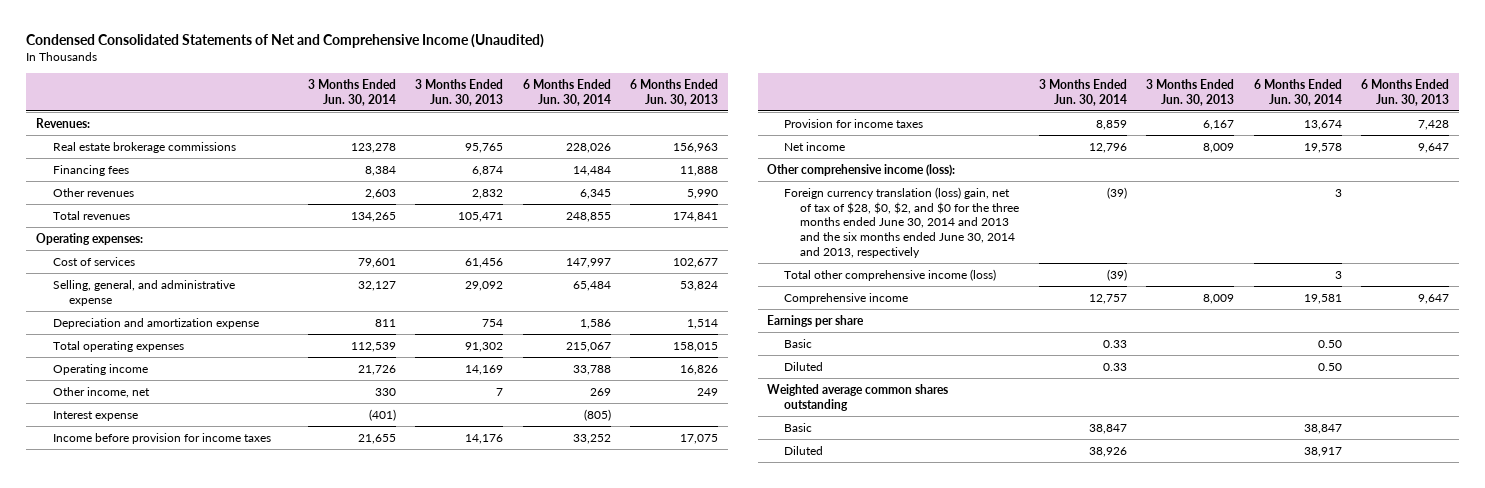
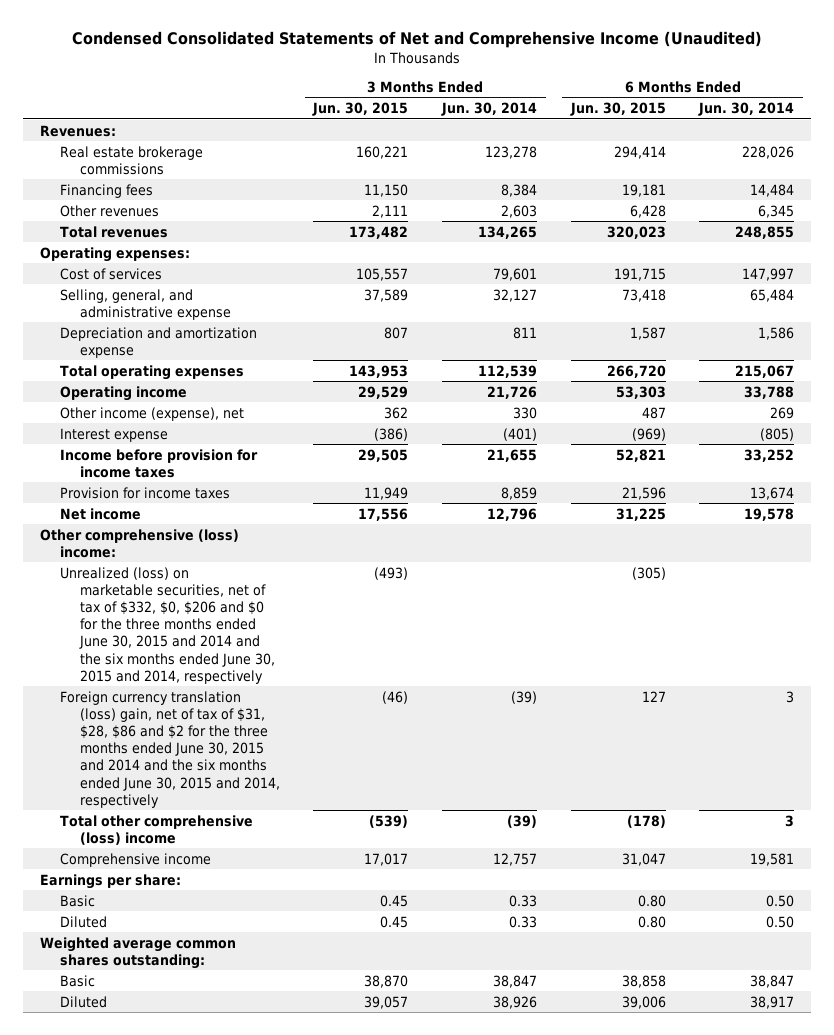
- | 3 Months Ended Jun. 30, 2014 | 3 Months Ended Jun. 30, 2013 | 6 Months Ended Jun. 30, 2014 | 6 Months Ended Jun. 30, 2013
+ | 3 Months Ended Jun. 30, 2015 | 3 Months Ended Jun. 30, 2014 | 6 Months Ended Jun. 30, 2015 | 6 Months Ended Jun. 30, 2014
- Other income, net | 330 | 7 | 269 | 249
+ Other income (expense), net | 362 | 330 | 487 | 269
- Other comprehensive income (loss):
- Foreign currency translation (loss) gain, net of tax of $28, $0, $2, and $0 for the three months ended June 30, 2014 and 2013 and the six months ended June 30, 2014 and 2013, respectively | (39) | | 3 |
- Total other comprehensive income (loss) | (39) | | 3 |
+ Other comprehensive (loss) income:
+ Unrealized (loss) on marketable securities, net of tax of $332, $0, $206 and $0 for the three months ended June 30, 2015 and 2014 and the six months ended June 30, 2015 and 2014, respectively | (493) | | (305) |
+ Foreign currency translation (loss) gain, net of tax of $31, $28, $86 and $2 for the three months ended June 30, 2015 and 2014 and the six months ended June 30, 2015 and 2014, respectively | (46) | (39) | 127 | 3
+ Total other comprehensive (loss) income | (539) | (39) | (178) | 3
- Earnings per share
+ Earnings per share:
- Weighted average common shares outstanding
+ Weighted average common shares outstanding:

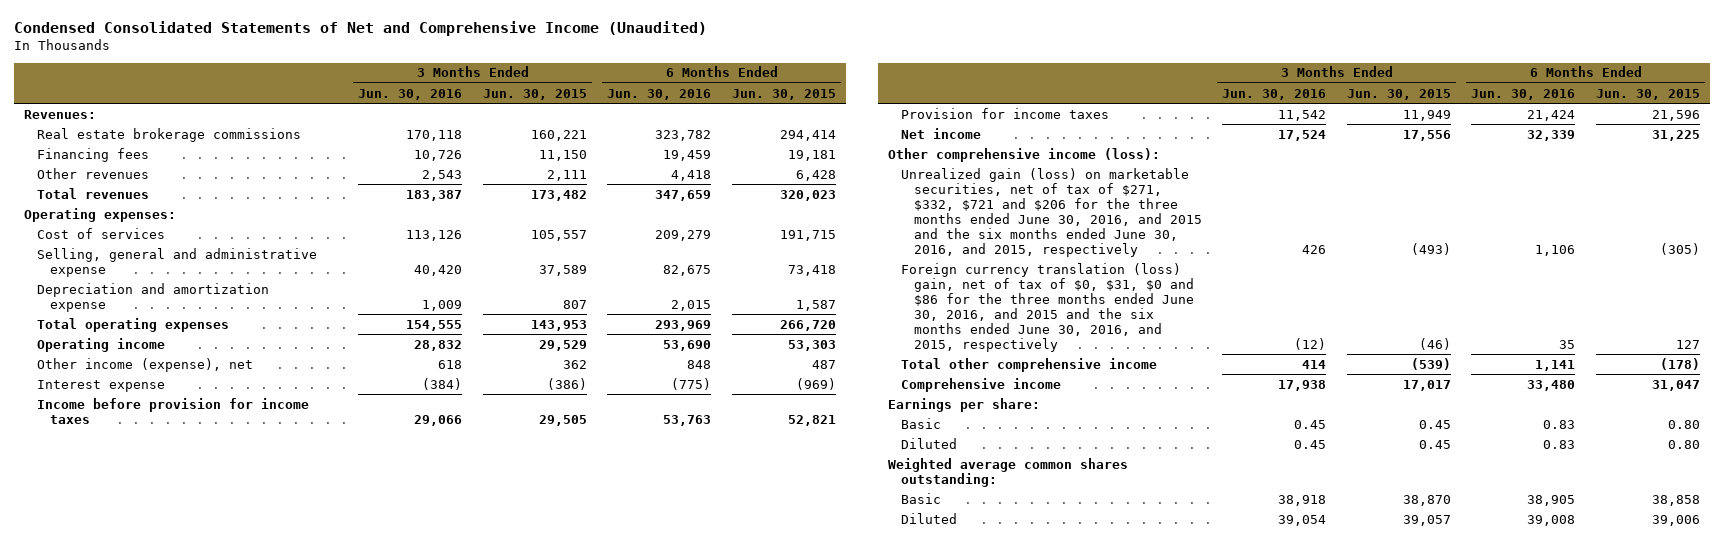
- | 3 Months Ended Jun. 30, 2015 | 3 Months Ended Jun. 30, 2014 | 6 Months Ended Jun. 30, 2015 | 6 Months Ended Jun. 30, 2014
+ | 3 Months Ended Jun. 30, 2016 | 3 Months Ended Jun. 30, 2015 | 6 Months Ended Jun. 30, 2016 | 6 Months Ended Jun. 30, 2015
- Selling, general, and administrative expense | 37,589 | 32,127 | 73,418 | 65,484
+ Selling, general and administrative expense | 40,420 | 37,589 | 82,675 | 73,418
- Other comprehensive (loss) income:
- Unrealized (loss) on marketable securities, net of tax of $332, $0, $206 and $0 for the three months ended June 30, 2015 and 2014 and the six months ended June 30, 2015 and 2014, respectively | (493) | | (305) |
- Foreign currency translation (loss) gain, net of tax of $31, $28, $86 and $2 for the three months ended June 30, 2015 and 2014 and the six months ended June 30, 2015 and 2014, respectively | (46) | (39) | 127 | 3
- Total other comprehensive (loss) income | (539) | (39) | (178) | 3
+ Other comprehensive income (loss):
+ Unrealized gain (loss) on marketable securities, net of tax of $271, $332, $721 and $206 for the three months ended June 30, 2016, and 2015 and the six months ended June 30, 2016, and 2015, respectively | 426 | (493) | 1,106 | (305)
+ Foreign currency translation (loss) gain, net of tax of $0, $31, $0 and $86 for the three months ended June 30, 2016, and 2015 and the six months ended June 30, 2016, and 2015, respectively | (12) | (46) | 35 | 127
+ Total other comprehensive income | 414 | (539) | 1,141 | (178)

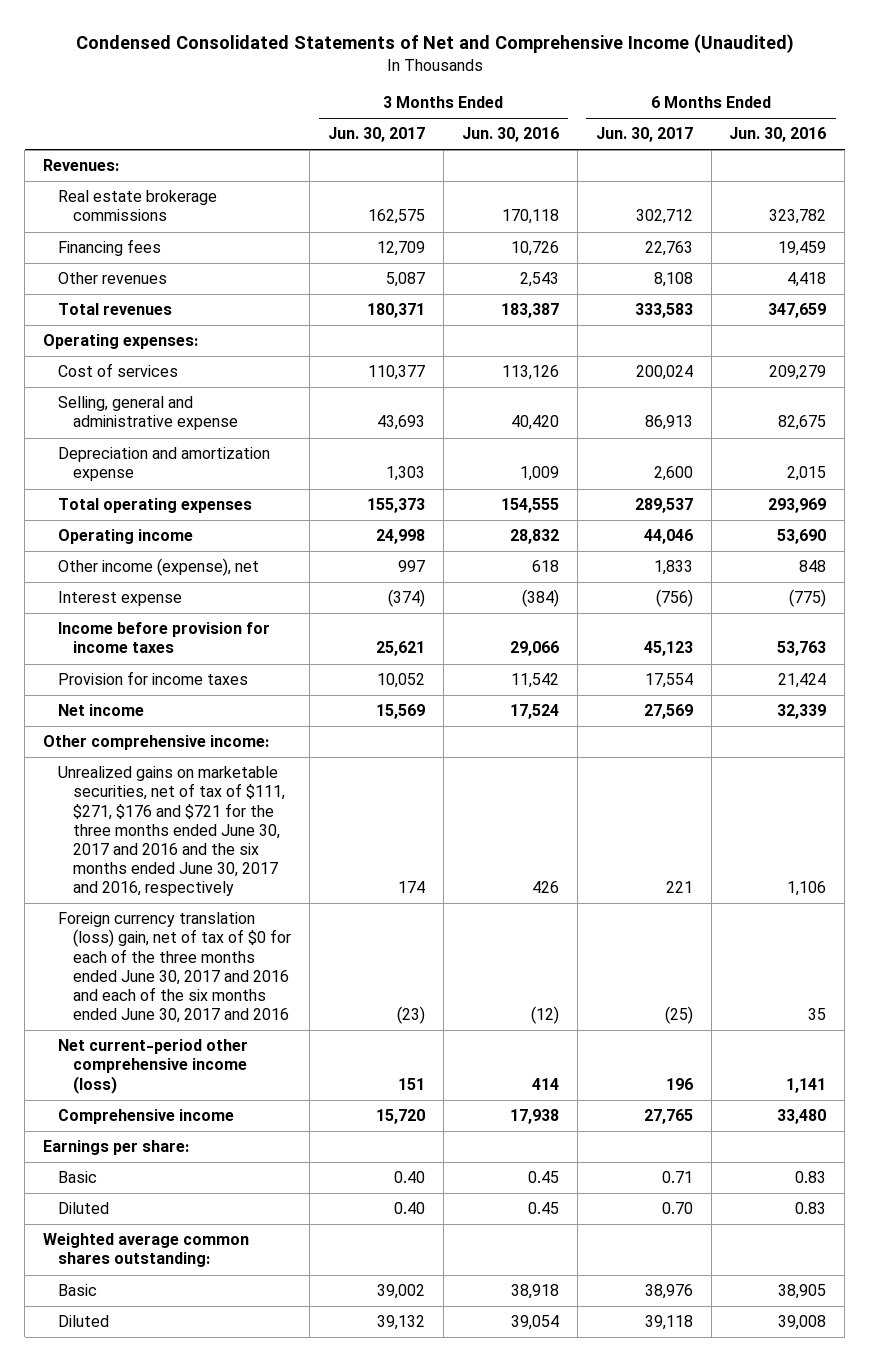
- | 3 Months Ended Jun. 30, 2016 | 3 Months Ended Jun. 30, 2015 | 6 Months Ended Jun. 30, 2016 | 6 Months Ended Jun. 30, 2015
+ | 3 Months Ended Jun. 30, 2017 | 3 Months Ended Jun. 30, 2016 | 6 Months Ended Jun. 30, 2017 | 6 Months Ended Jun. 30, 2016
- Other comprehensive income (loss):
- Unrealized gain (loss) on marketable securities, net of tax of $271, $332, $721 and $206 for the three months ended June 30, 2016, and 2015 and the six months ended June 30, 2016, and 2015, respectively | 426 | (493) | 1,106 | (305)
- Foreign currency translation (loss) gain, net of tax of $0, $31, $0 and $86 for the three months ended June 30, 2016, and 2015 and the six months ended June 30, 2016, and 2015, respectively | (12) | (46) | 35 | 127
- Total other comprehensive income | 414 | (539) | 1,141 | (178)
+ Other comprehensive income:
+ Unrealized gains on marketable securities, net of tax of $111, $271, $176 and $721 for the three months ended June 30, 2017 and 2016 and the six months ended June 30, 2017 and 2016, respectively | 174 | 426 | 221 | 1,106
+ Foreign currency translation (loss) gain, net of tax of $0 for each of the three months ended June 30, 2017 and 2016 and each of the six months ended June 30, 2017 and 2016 | (23) | (12) | (25) | 35
+ Net current-period other comprehensive income (loss) | 151 | 414 | 196 | 1,141

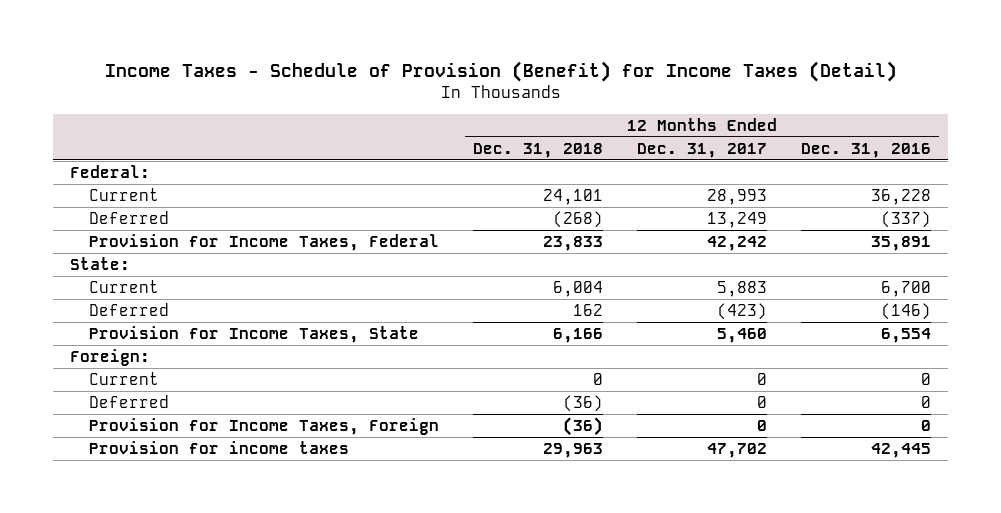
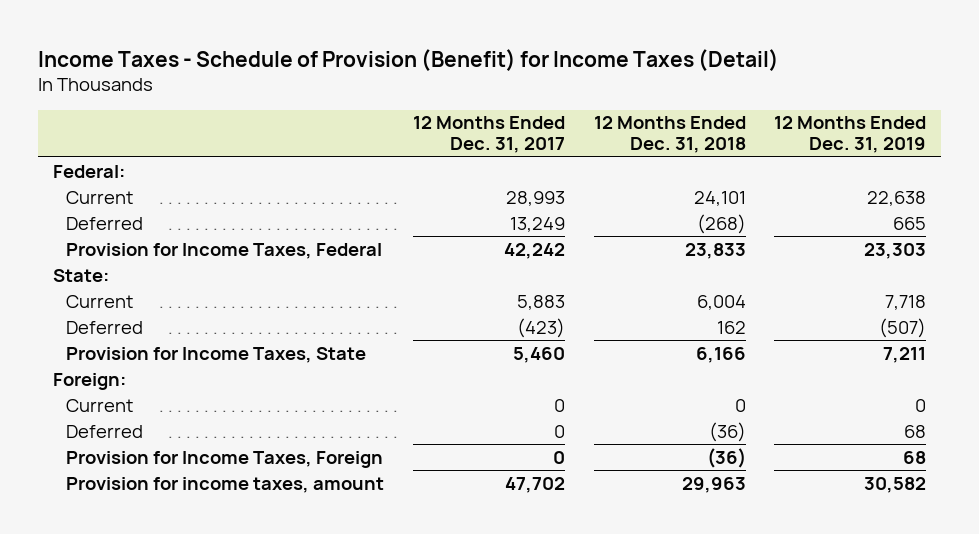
- | 12 Months Ended Dec. 31, 2018 | 12 Months Ended Dec. 31, 2017 | 12 Months Ended Dec. 31, 2016
+ | 12 Months Ended Dec. 31, 2017 | 12 Months Ended Dec. 31, 2018 | 12 Months Ended Dec. 31, 2019
- Provision for income taxes | 29,963 | 47,702 | 42,445
+ Provision for income taxes, amount | 47,702 | 29,963 | 30,582

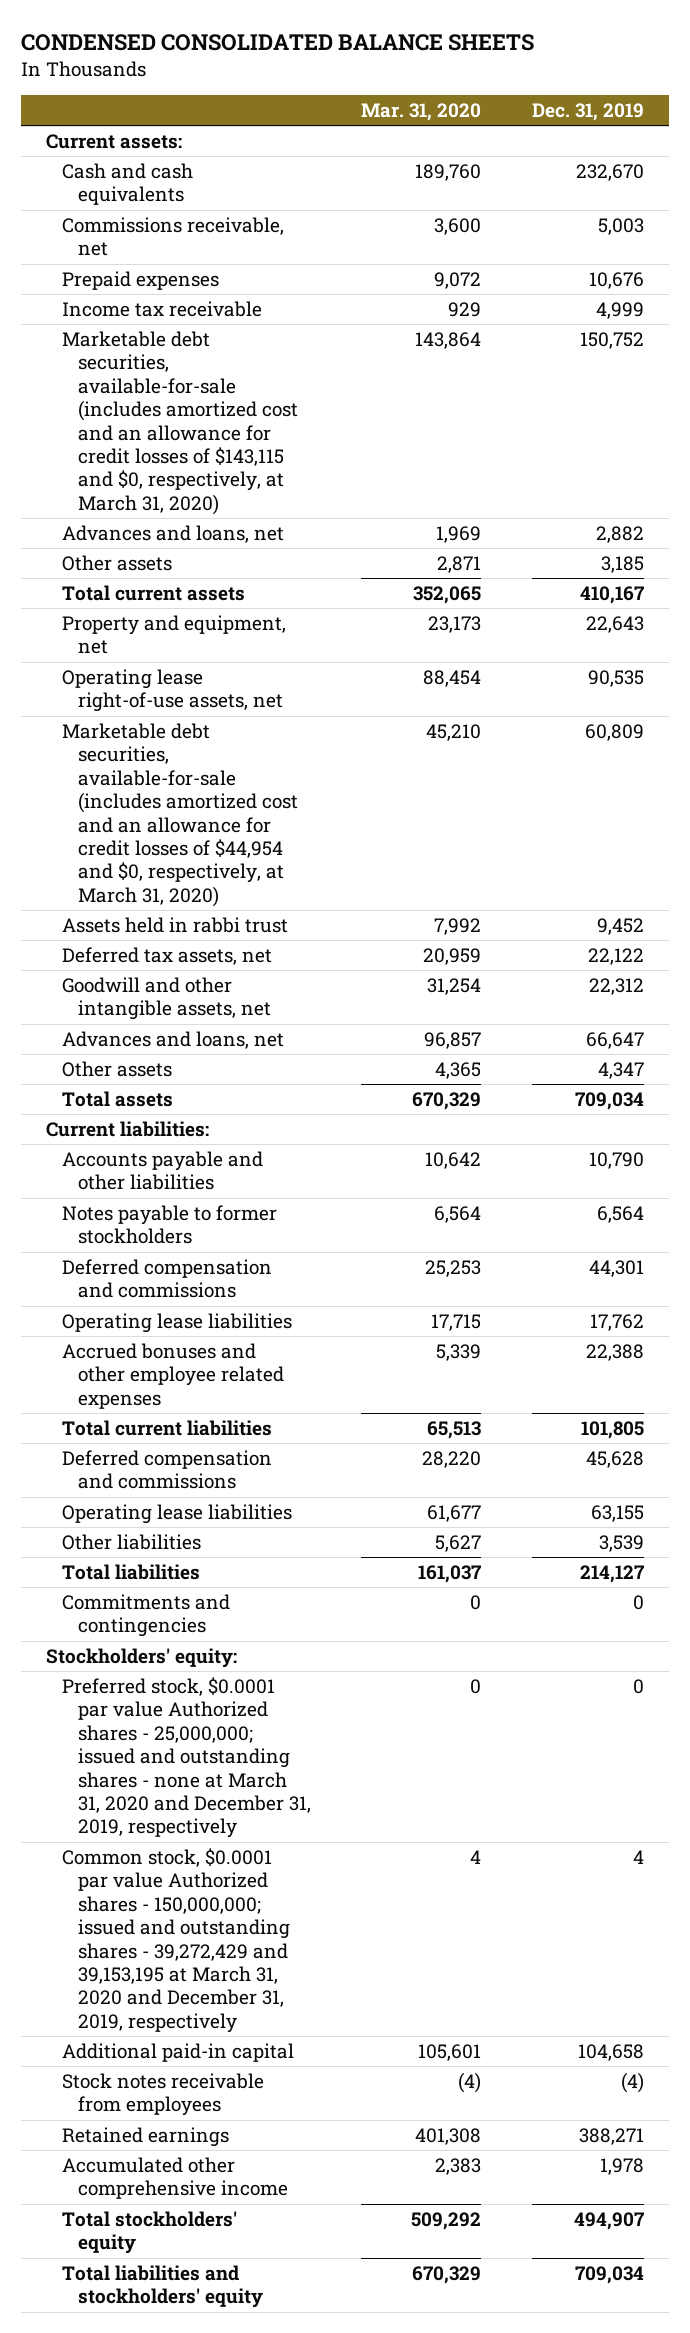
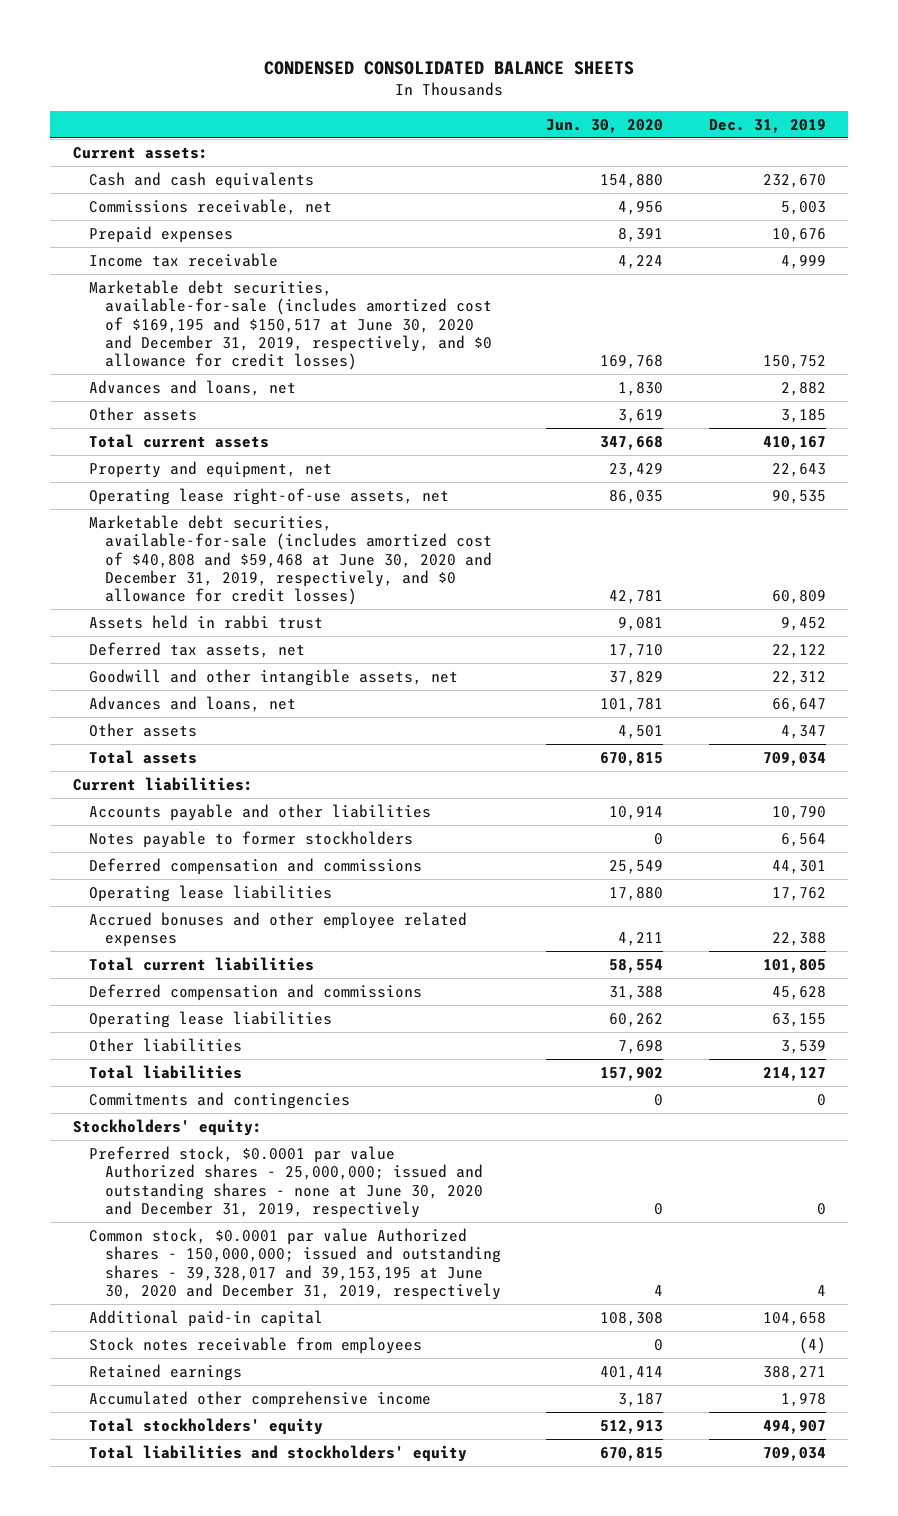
- | Mar. 31, 2020 | Dec. 31, 2019
+ | Jun. 30, 2020 | Dec. 31, 2019
- Marketable debt securities, available-for-sale (includes amortized cost and an allowance for credit losses of $143,115 and $0, respectively, at March 31, 2020) | 143,864 | 150,752
+ Marketable debt securities, available-for-sale (includes amortized cost of $169,195 and $150,517 at June 30, 2020 and December 31, 2019, respectively, and $0 allowance for credit losses) | 169,768 | 150,752
- Marketable debt securities, available-for-sale (includes amortized cost and an allowance for credit losses of $44,954 and $0, respectively, at March 31, 2020) | 45,210 | 60,809
+ Marketable debt securities, available-for-sale (includes amortized cost of $40,808 and $59,468 at June 30, 2020 and December 31, 2019, respectively, and $0 allowance for credit losses) | 42,781 | 60,809
- Preferred stock, $0.0001 par value Authorized shares - 25,000,000; issued and outstanding shares - none at March 31, 2020 and December 31, 2019, respectively | 0 | 0
- Common stock, $0.0001 par value Authorized shares - 150,000,000; issued and outstanding shares - 39,272,429 and 39,153,195 at March 31, 2020 and December 31, 2019, respectively | 4 | 4
+ Preferred stock, $0.0001 par value Authorized shares - 25,000,000; issued and outstanding shares - none at June 30, 2020 and December 31, 2019, respectively | 0 | 0
+ Common stock, $0.0001 par value Authorized shares - 150,000,000; issued and outstanding shares - 39,328,017 and 39,153,195 at June 30, 2020 and December 31, 2019, respectively | 4 | 4

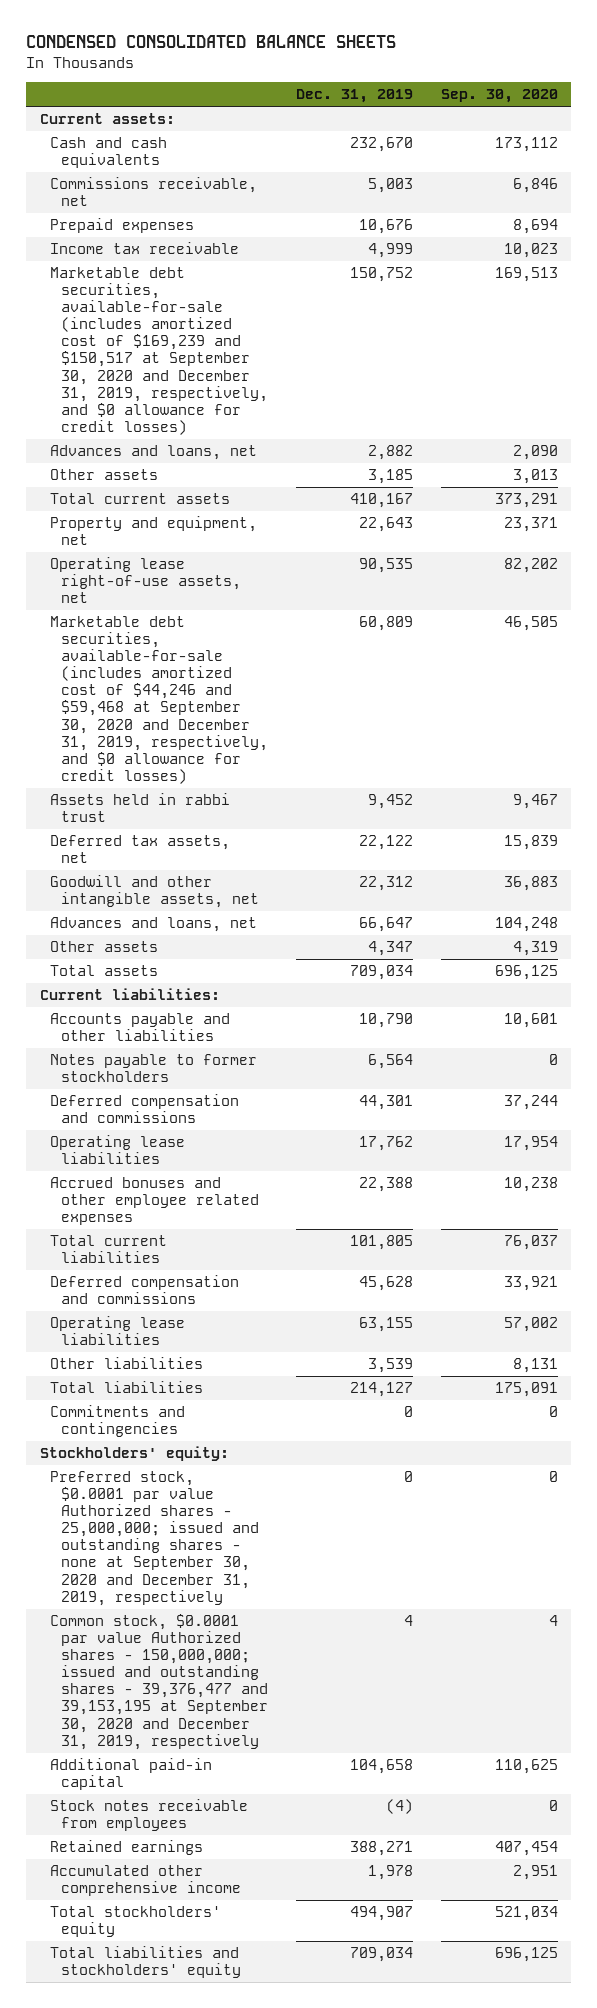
- | Jun. 30, 2020 | Dec. 31, 2019
+ | Dec. 31, 2019 | Sep. 30, 2020
- Marketable debt securities, available-for-sale (includes amortized cost of $169,195 and $150,517 at June 30, 2020 and December 31, 2019, respectively, and $0 allowance for credit losses) | 169,768 | 150,752
+ Marketable debt securities, available-for-sale (includes amortized cost of $169,239 and $150,517 at September 30, 2020 and December 31, 2019, respectively, and $0 allowance for credit losses) | 150,752 | 169,513
- Marketable debt securities, available-for-sale (includes amortized cost of $40,808 and $59,468 at June 30, 2020 and December 31, 2019, respectively, and $0 allowance for credit losses) | 42,781 | 60,809
+ Marketable debt securities, available-for-sale (includes amortized cost of $44,246 and $59,468 at September 30, 2020 and December 31, 2019, respectively, and $0 allowance for credit losses) | 60,809 | 46,505
- Preferred stock, $0.0001 par value Authorized shares - 25,000,000; issued and outstanding shares - none at June 30, 2020 and December 31, 2019, respectively | 0 | 0
- Common stock, $0.0001 par value Authorized shares - 150,000,000; issued and outstanding shares - 39,328,017 and 39,153,195 at June 30, 2020 and December 31, 2019, respectively | 4 | 4
+ Preferred stock, $0.0001 par value Authorized shares - 25,000,000; issued and outstanding shares - none at September 30, 2020 and December 31, 2019, respectively | 0 | 0
+ Common stock, $0.0001 par value Authorized shares - 150,000,000; issued and outstanding shares - 39,376,477 and 39,153,195 at September 30, 2020 and December 31, 2019, respectively | 4 | 4

